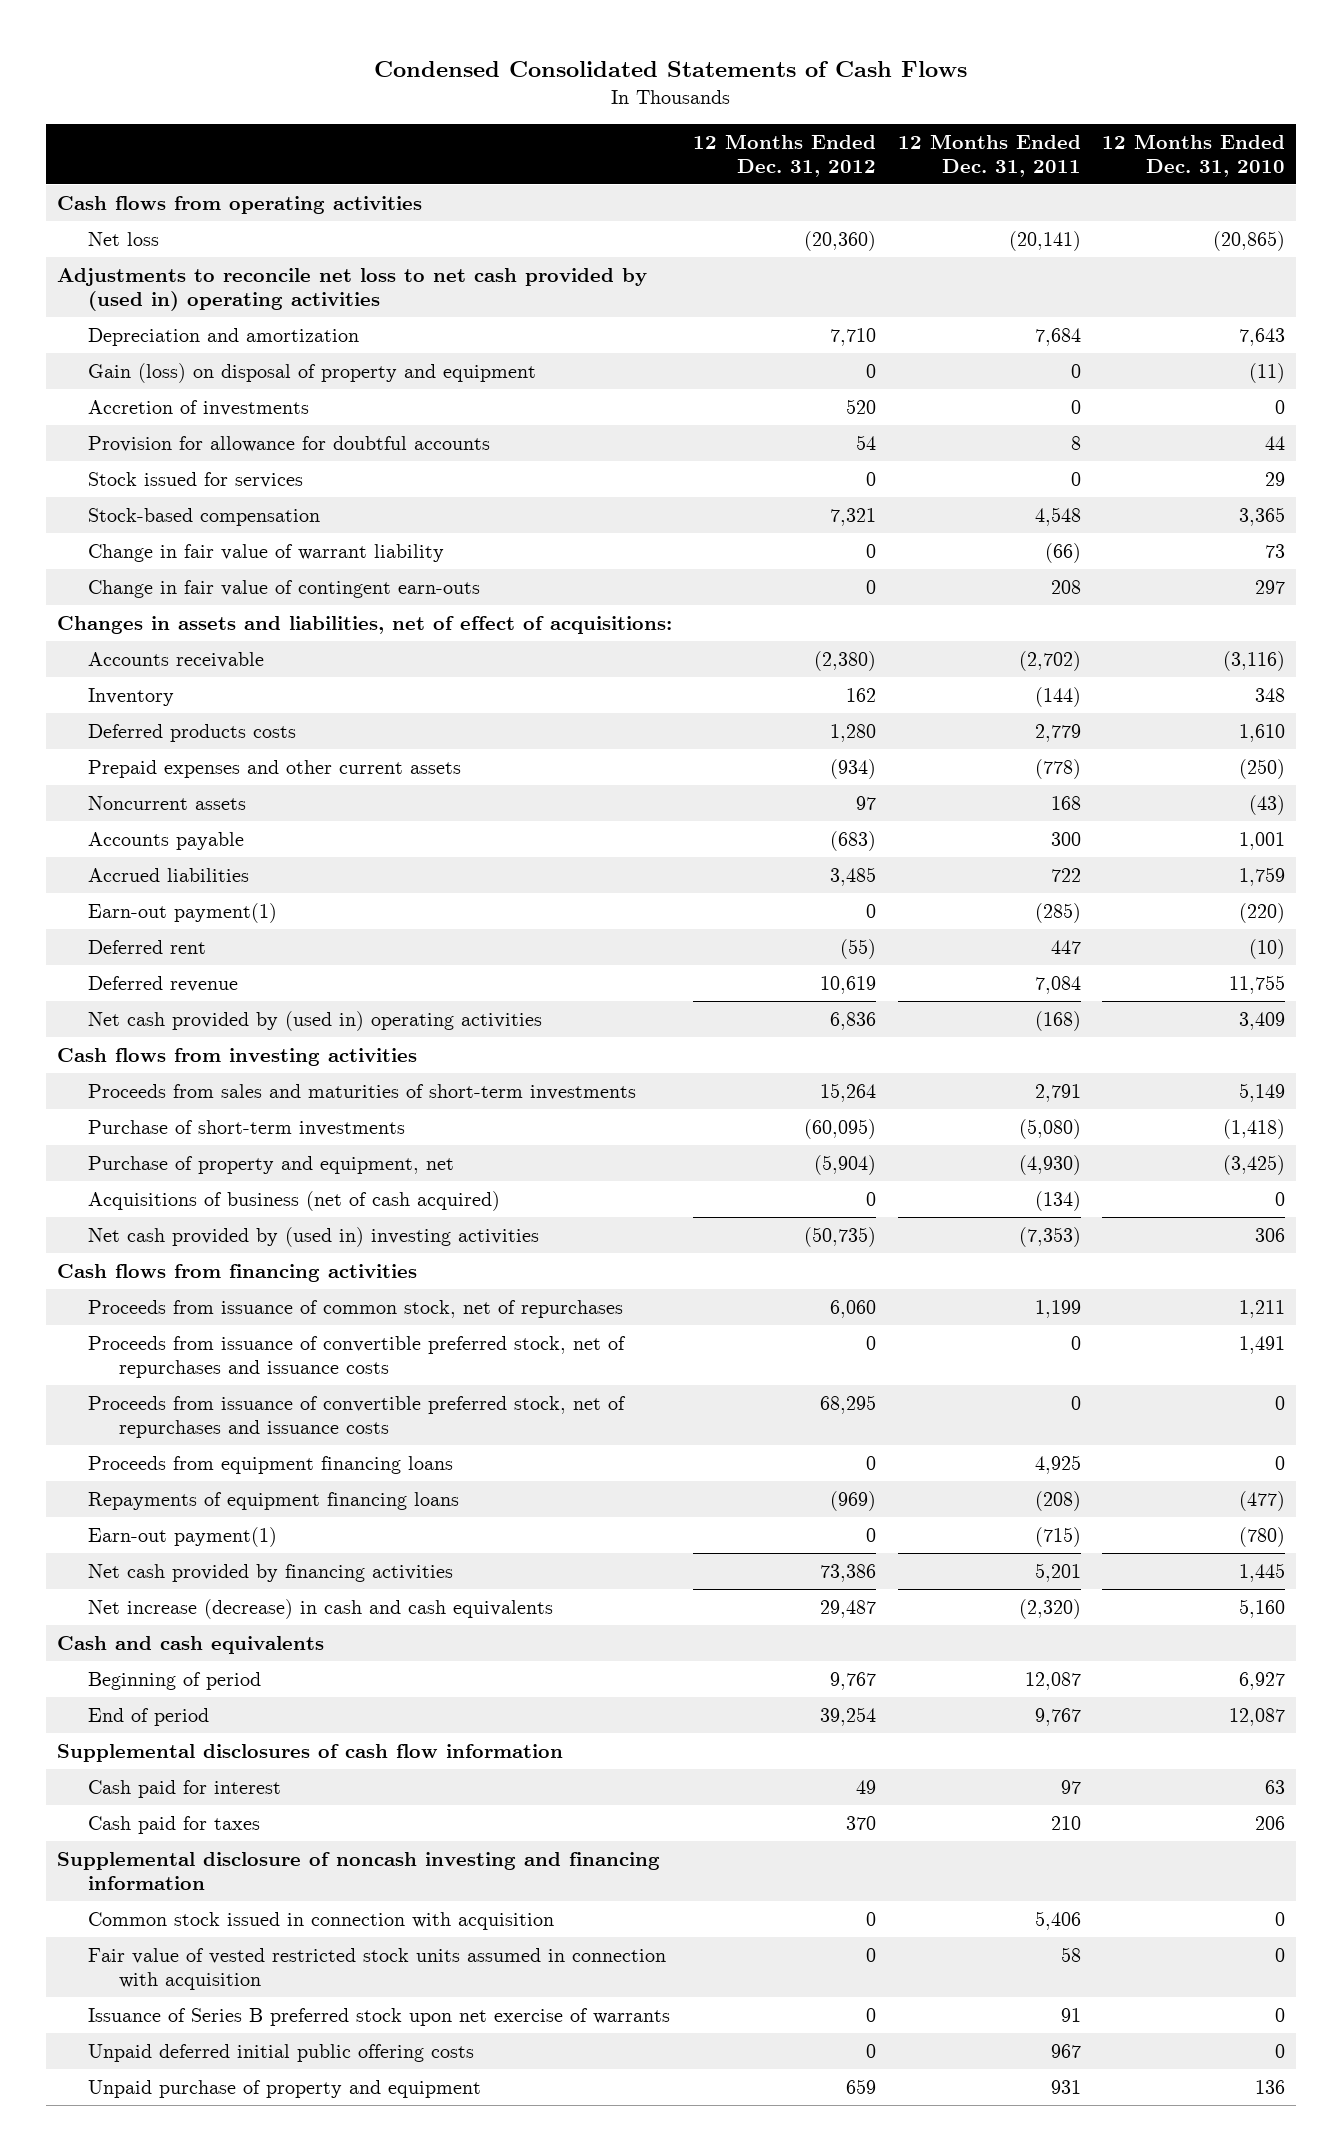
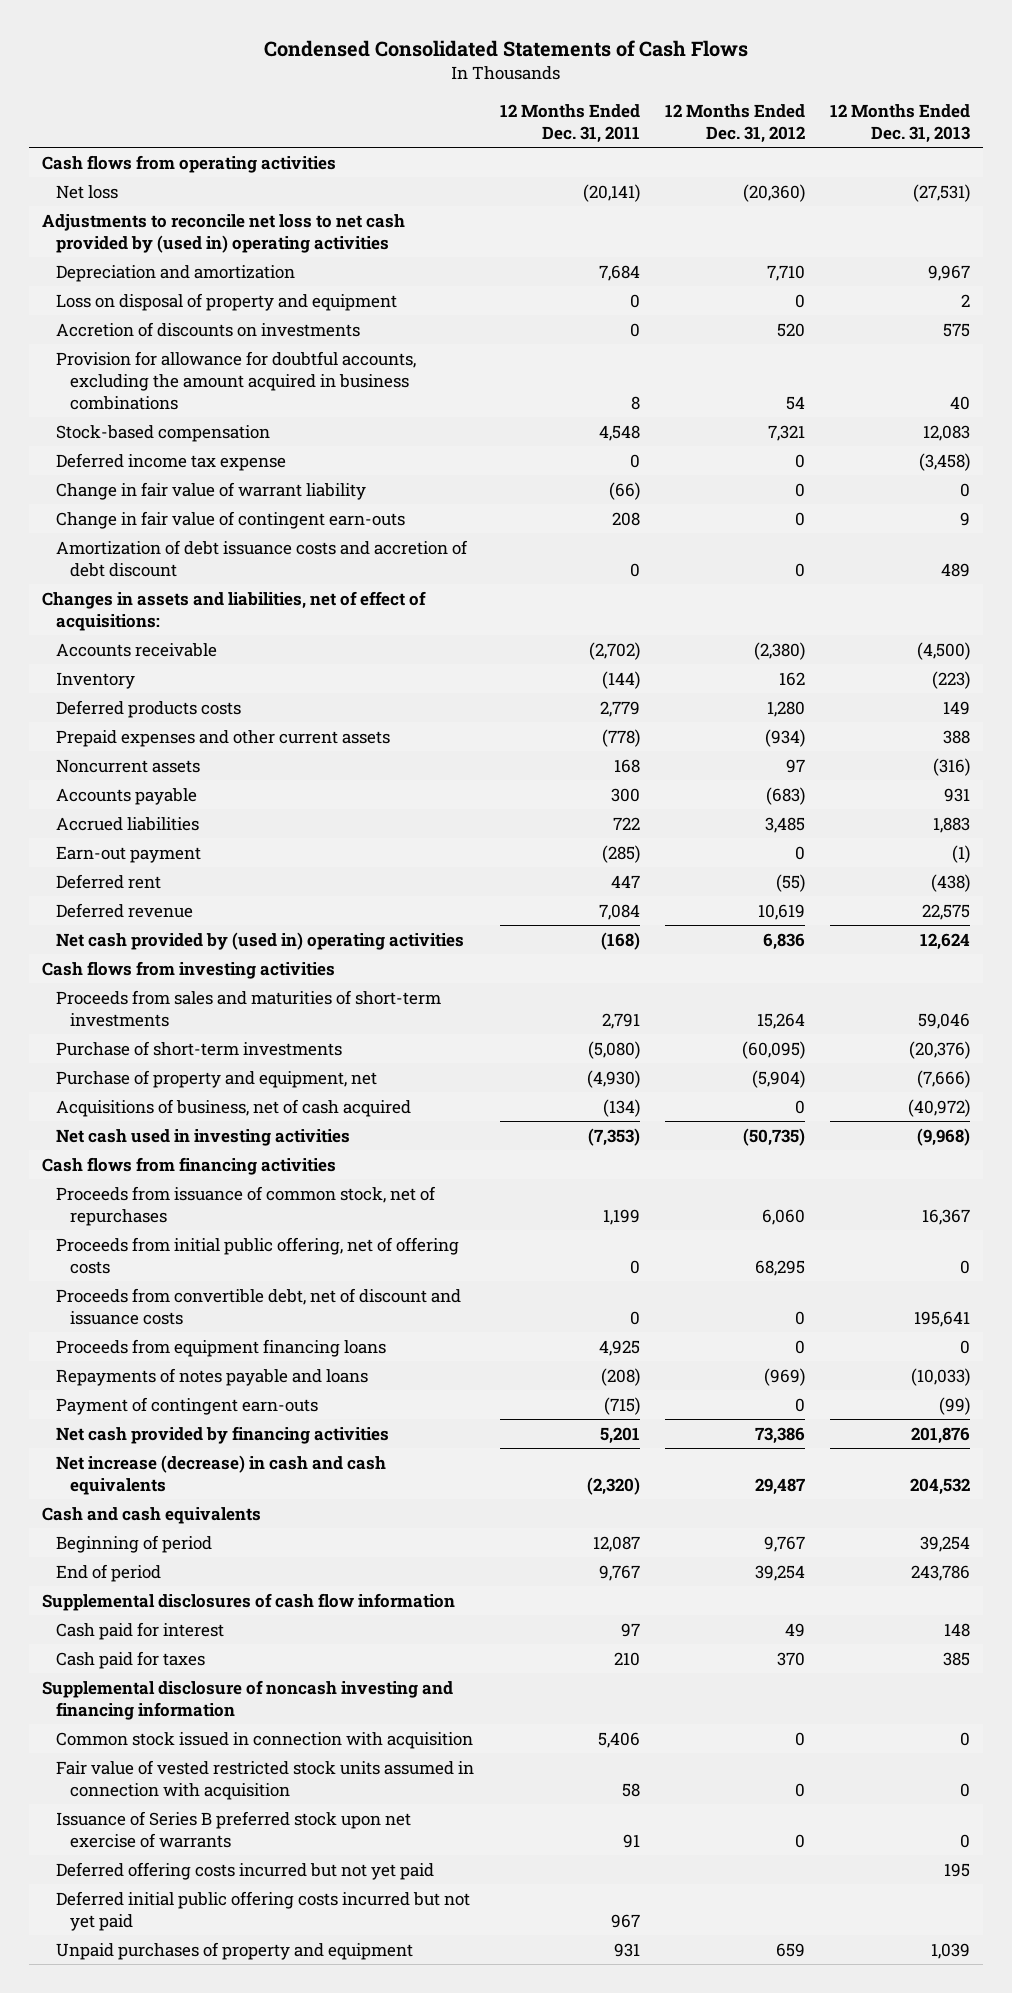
- | 12 Months Ended Dec. 31, 2012 | 12 Months Ended Dec. 31, 2011 | 12 Months Ended Dec. 31, 2010
+ | 12 Months Ended Dec. 31, 2011 | 12 Months Ended Dec. 31, 2012 | 12 Months Ended Dec. 31, 2013
- Gain (loss) on disposal of property and equipment | 0 | 0 | (11)
- Accretion of investments | 520 | 0 | 0
- Provision for allowance for doubtful accounts | 54 | 8 | 44
- Stock issued for services | 0 | 0 | 29
+ Loss on disposal of property and equipment | 0 | 0 | 2
+ Accretion of discounts on investments | 0 | 520 | 575
+ Provision for allowance for doubtful accounts, excluding the amount acquired in business combinations | 8 | 54 | 40
+ Deferred income tax expense | 0 | 0 | (3,458)
+ Amortization of debt issuance costs and accretion of debt discount | 0 | 0 | 489
- Earn-out payment(1) | 0 | (285) | (220)
+ Earn-out payment | (285) | 0 | (1)
- Acquisitions of business (net of cash acquired) | 0 | (134) | 0
- Net cash provided by (used in) investing activities | (50,735) | (7,353) | 306
+ Acquisitions of business, net of cash acquired | (134) | 0 | (40,972)
+ Net cash used in investing activities | (7,353) | (50,735) | (9,968)
- Proceeds from issuance of convertible preferred stock, net of repurchases and issuance costs | 0 | 0 | 1,491
- Proceeds from issuance of convertible preferred stock, net of repurchases and issuance costs | 68,295 | 0 | 0
+ Proceeds from initial public offering, net of offering costs | 0 | 68,295 | 0
+ Proceeds from convertible debt, net of discount and issuance costs | 0 | 0 | 195,641
- Repayments of equipment financing loans | (969) | (208) | (477)
- Earn-out payment(1) | 0 | (715) | (780)
+ Repayments of notes payable and loans | (208) | (969) | (10,033)
+ Payment of contingent earn-outs | (715) | 0 | (99)
- Unpaid deferred initial public offering costs | 0 | 967 | 0
- Unpaid purchase of property and equipment | 659 | 931 | 136
+ Deferred offering costs incurred but not yet paid | | | 195
+ Deferred initial public offering costs incurred but not yet paid | 967 | |
+ Unpaid purchases of property and equipment | 931 | 659 | 1,039

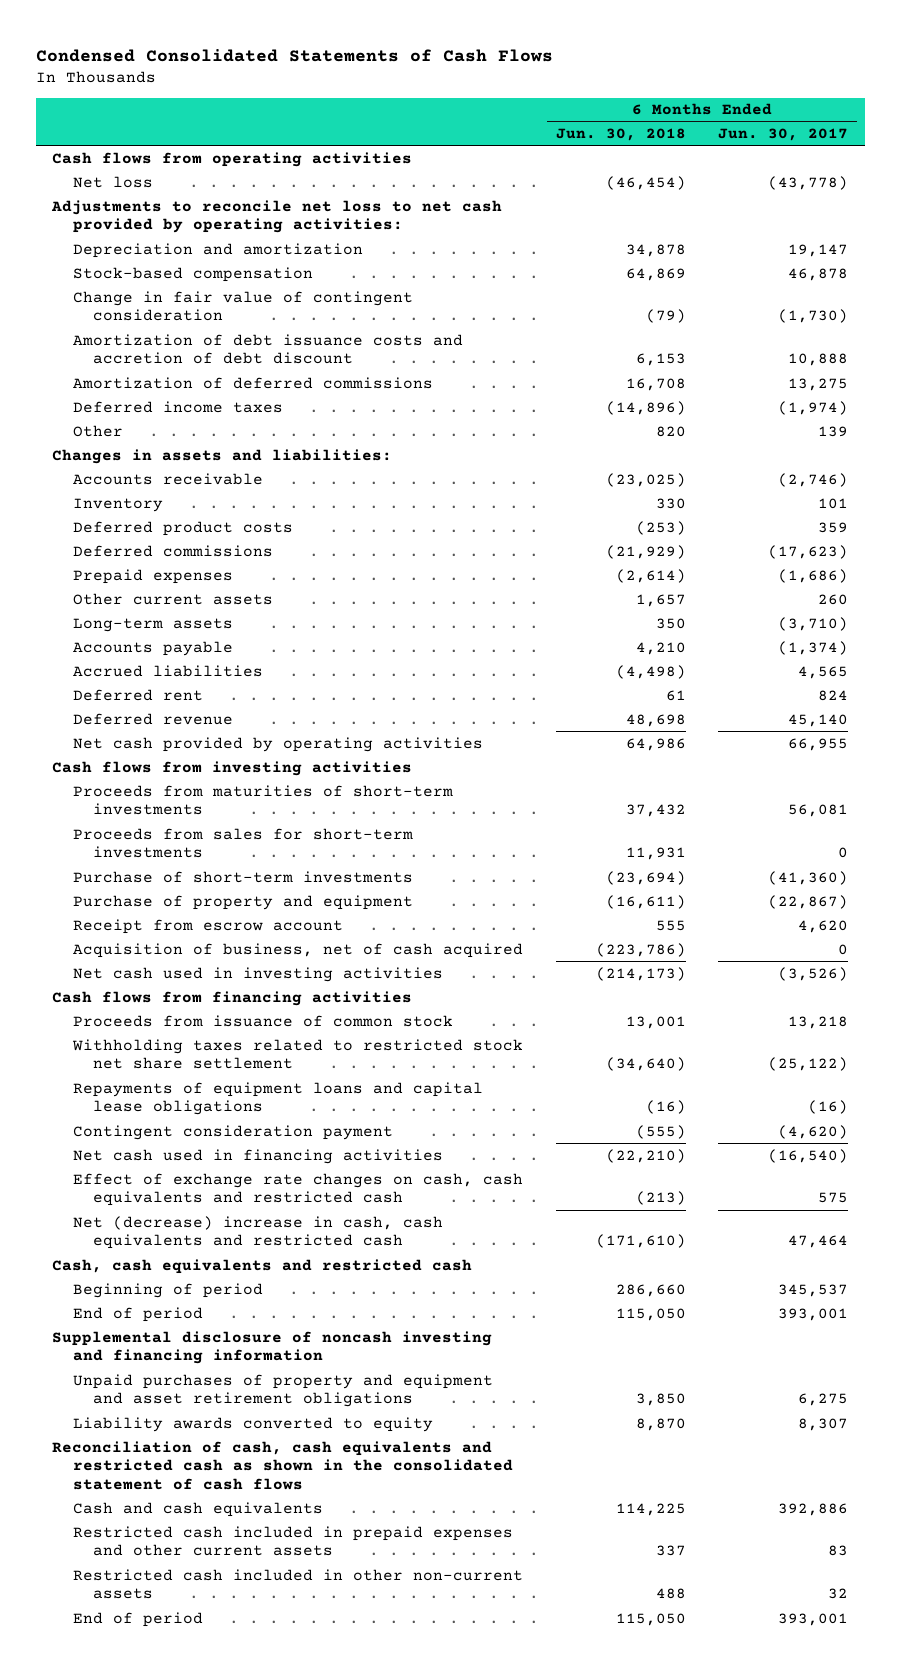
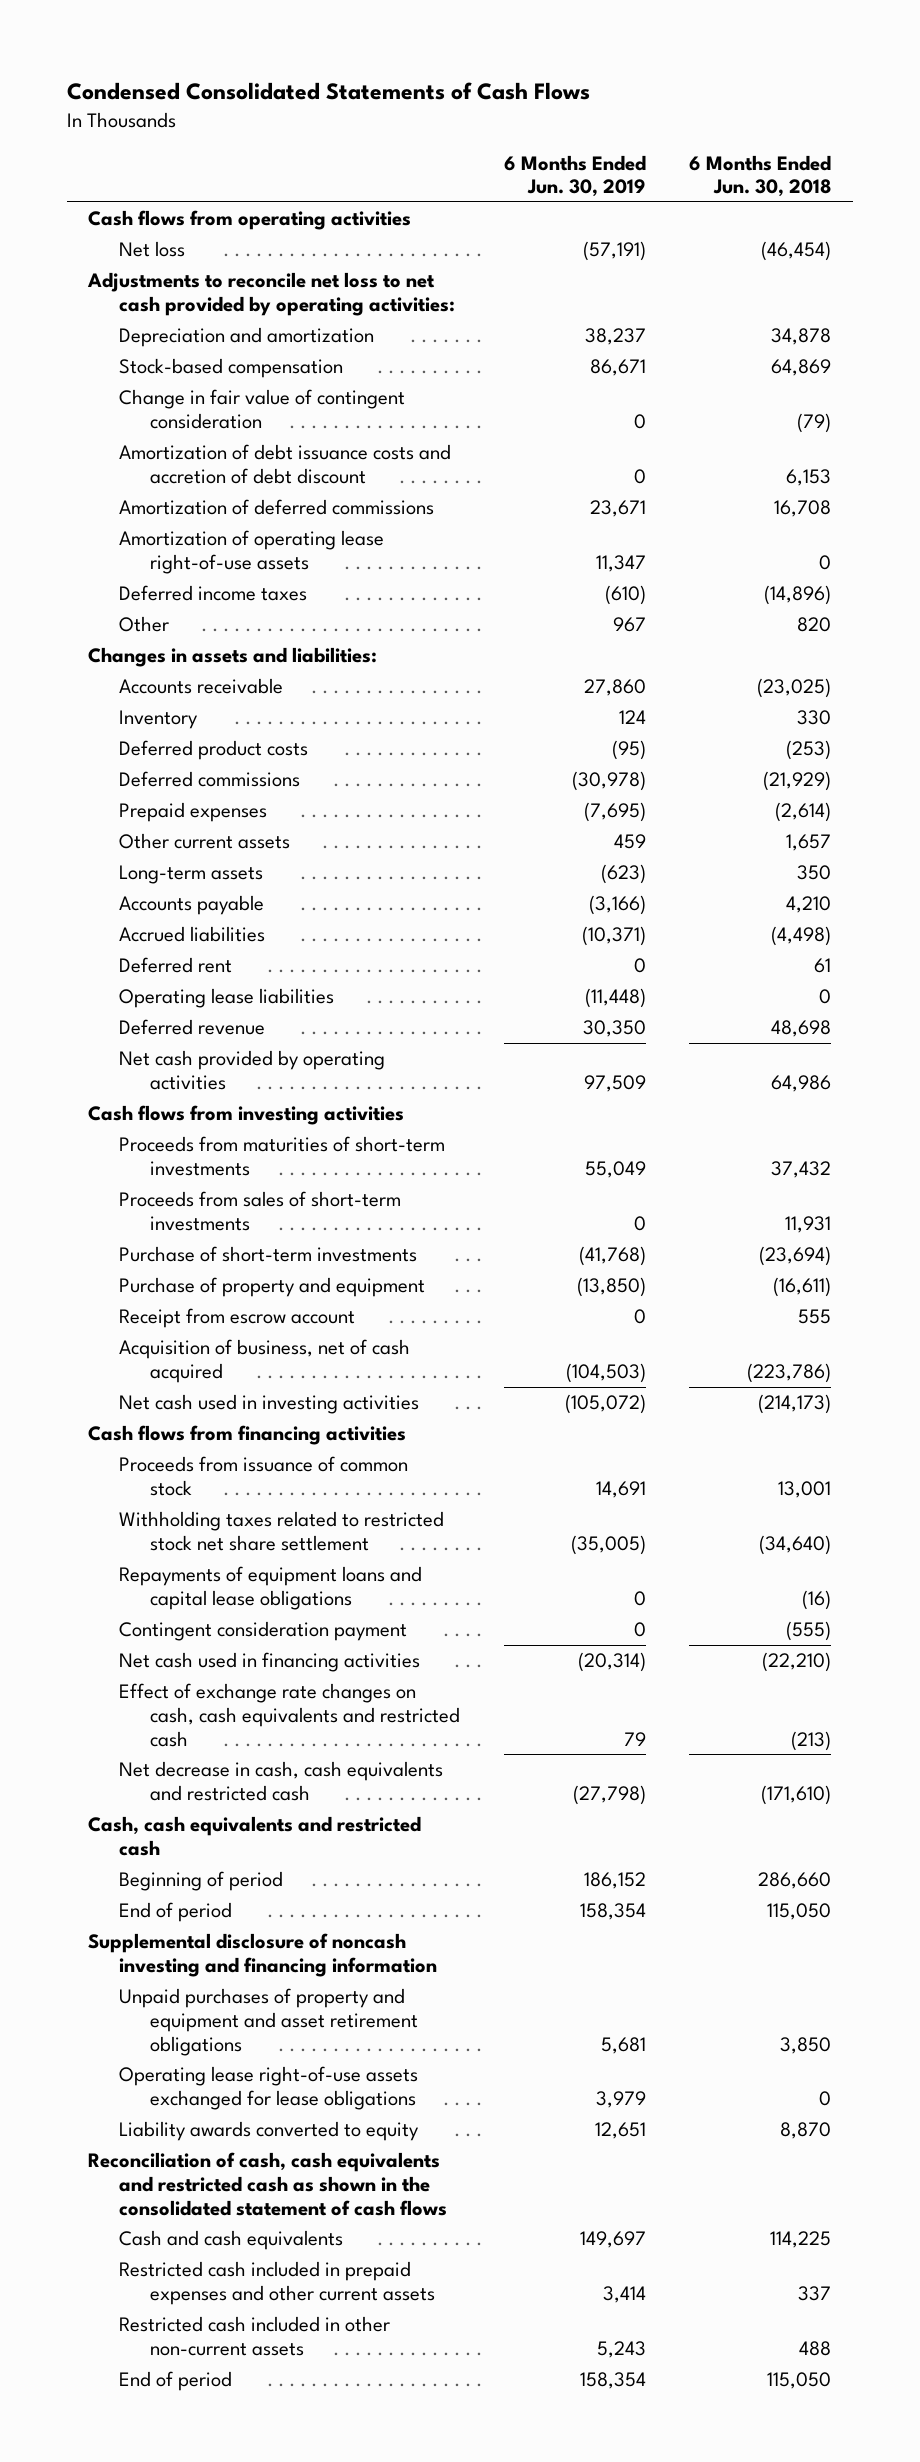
- | 6 Months Ended Jun. 30, 2018 | 6 Months Ended Jun. 30, 2017
+ | 6 Months Ended Jun. 30, 2019 | 6 Months Ended Jun. 30, 2018
+ Amortization of operating lease right-of-use assets | 11,347 | 0
+ Operating lease liabilities | (11,448) | 0
- Proceeds from sales for short-term investments | 11,931 | 0
+ Proceeds from sales of short-term investments | 0 | 11,931
- Net (decrease) increase in cash, cash equivalents and restricted cash | (171,610) | 47,464
+ Net decrease in cash, cash equivalents and restricted cash | (27,798) | (171,610)
+ Operating lease right-of-use assets exchanged for lease obligations | 3,979 | 0

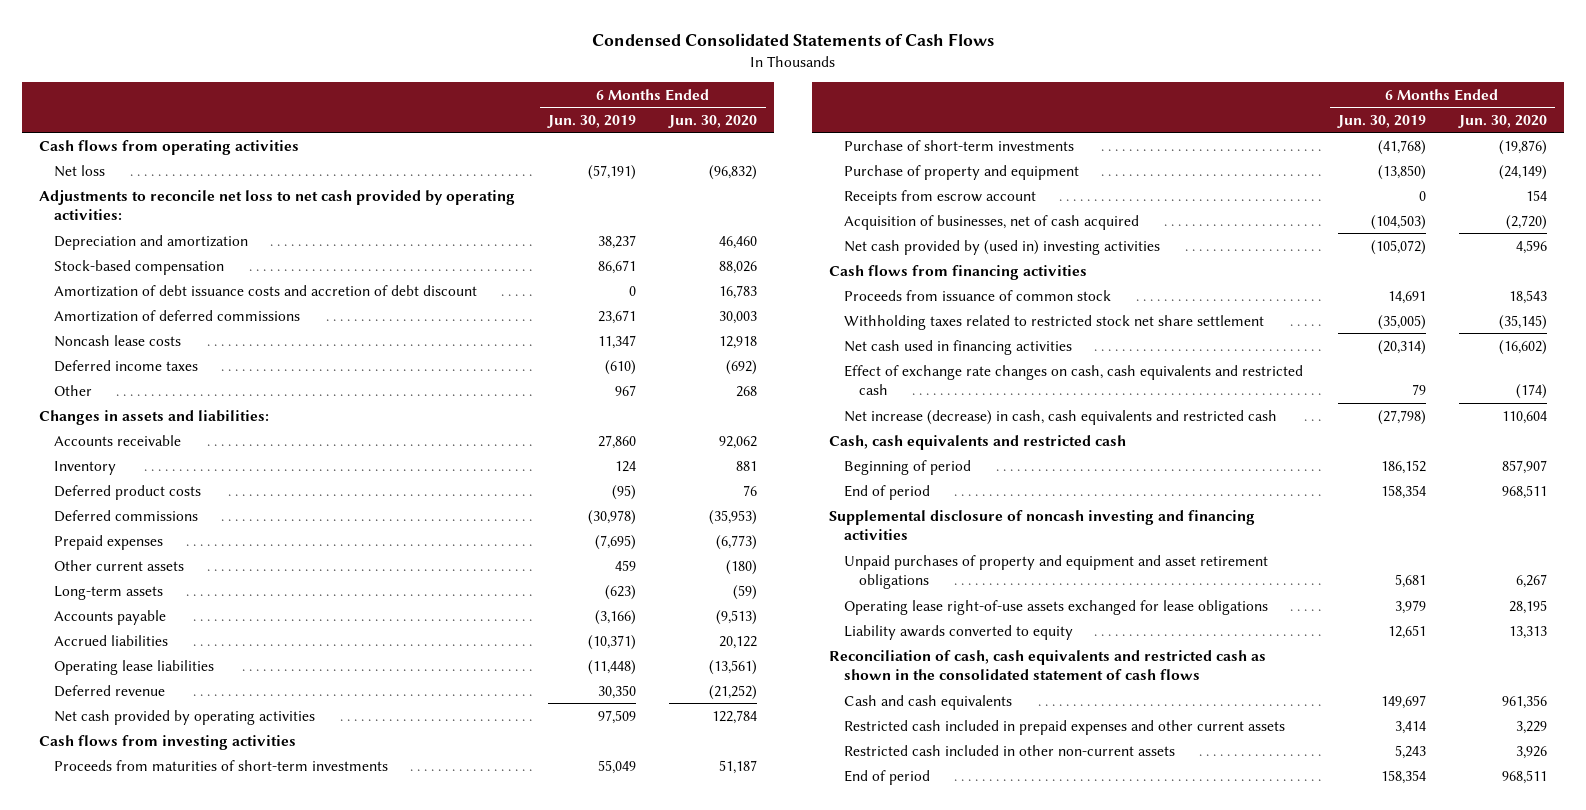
- | 6 Months Ended Jun. 30, 2019 | 6 Months Ended Jun. 30, 2018
+ | 6 Months Ended Jun. 30, 2019 | 6 Months Ended Jun. 30, 2020
- Change in fair value of contingent consideration | 0 | (79)
- Amortization of operating lease right-of-use assets | 11,347 | 0
+ Noncash lease costs | 11,347 | 12,918
- Deferred rent | 0 | 61
- Proceeds from sales of short-term investments | 0 | 11,931
- Receipt from escrow account | 0 | 555
- Acquisition of business, net of cash acquired | (104,503) | (223,786)
- Net cash used in investing activities | (105,072) | (214,173)
+ Receipts from escrow account | 0 | 154
+ Acquisition of businesses, net of cash acquired | (104,503) | (2,720)
+ Net cash provided by (used in) investing activities | (105,072) | 4,596
- Repayments of equipment loans and capital lease obligations | 0 | (16)
- Contingent consideration payment | 0 | (555)
- Net decrease in cash, cash equivalents and restricted cash | (27,798) | (171,610)
+ Net increase (decrease) in cash, cash equivalents and restricted cash | (27,798) | 110,604
- Supplemental disclosure of noncash investing and financing information
+ Supplemental disclosure of noncash investing and financing activities

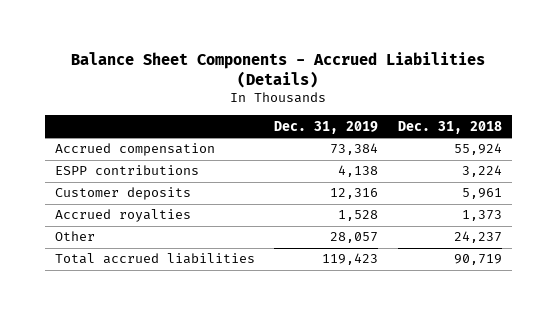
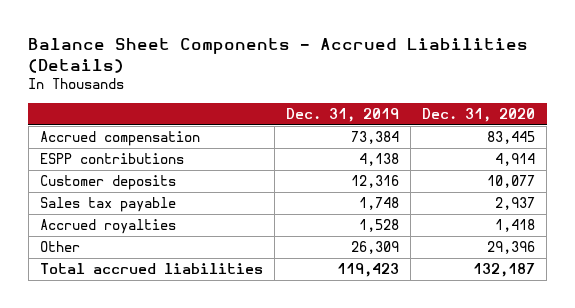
- | Dec. 31, 2019 | Dec. 31, 2018
+ | Dec. 31, 2019 | Dec. 31, 2020
+ Sales tax payable | 1,748 | 2,937
- Other | 28,057 | 24,237
+ Other | 26,309 | 29,396

